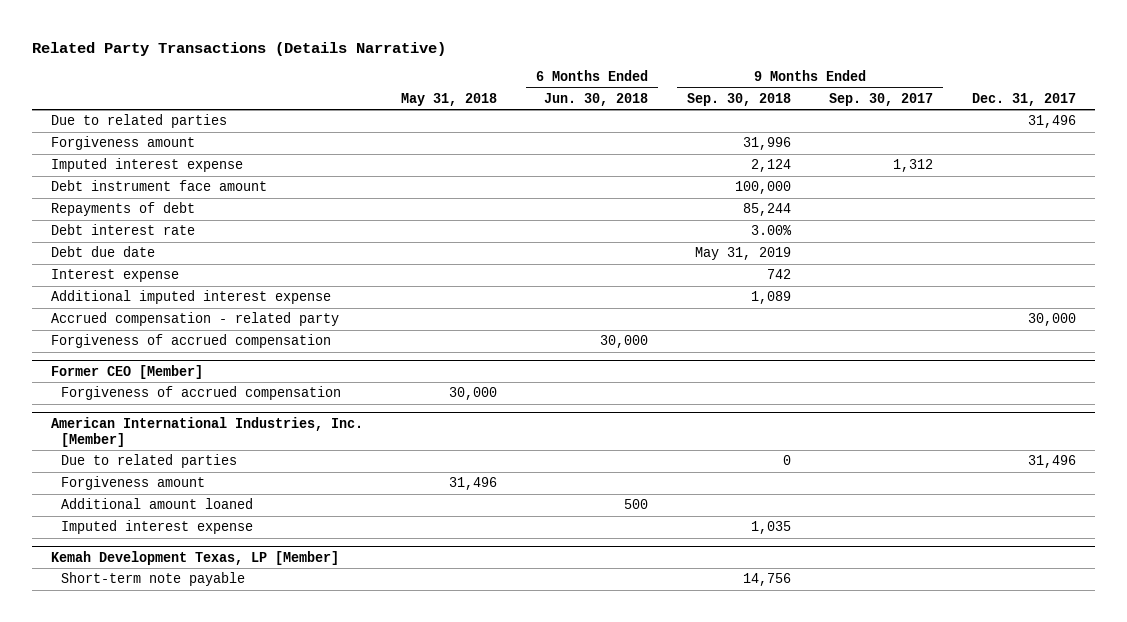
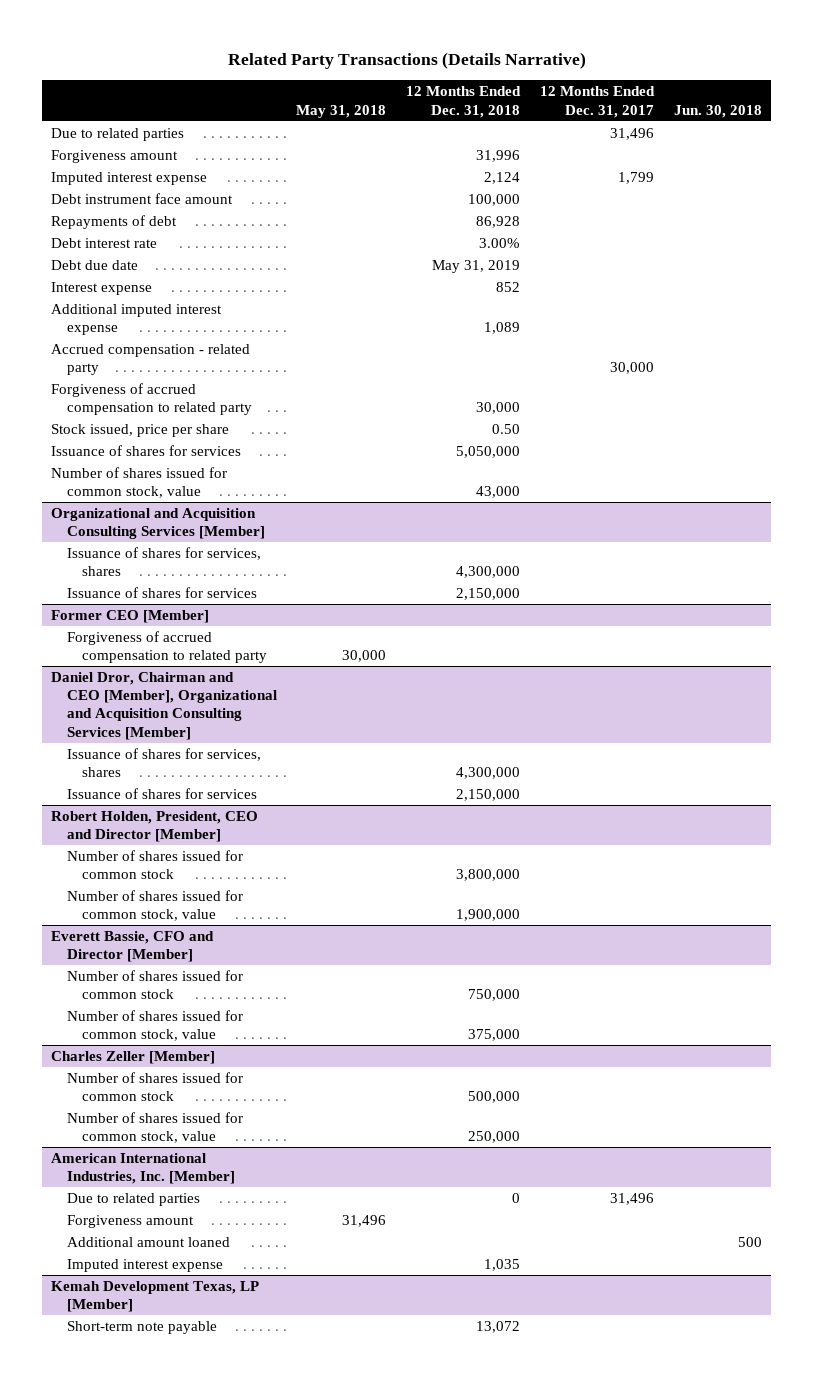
- | May 31, 2018 | 6 Months Ended Jun. 30, 2018 | 9 Months Ended Sep. 30, 2018 | 9 Months Ended Sep. 30, 2017 | Dec. 31, 2017
+ | May 31, 2018 | 12 Months Ended Dec. 31, 2018 | 12 Months Ended Dec. 31, 2017 | Jun. 30, 2018
- Forgiveness of accrued compensation | | 30,000 | | |
+ Forgiveness of accrued compensation to related party | | 30,000 | |
+ Stock issued, price per share | | 0.50 | |
+ Issuance of shares for services | | 5,050,000 | |
+ Number of shares issued for common stock, value | | 43,000 | |
+ Organizational and Acquisition Consulting Services [Member]
+ Issuance of shares for services, shares | | 4,300,000 | |
+ Issuance of shares for services | | 2,150,000 | |
@ Former CEO [Member]
- Forgiveness of accrued compensation | 30,000 | | | |
+ Forgiveness of accrued compensation to related party | 30,000 | | |
+ Daniel Dror, Chairman and CEO [Member], Organizational and Acquisition Consulting Services [Member]
+ Issuance of shares for services, shares | | 4,300,000 | |
+ Issuance of shares for services | | 2,150,000 | |
+ Robert Holden, President, CEO and Director [Member]
+ Number of shares issued for common stock | | 3,800,000 | |
+ Number of shares issued for common stock, value | | 1,900,000 | |
+ Everett Bassie, CFO and Director [Member]
+ Number of shares issued for common stock | | 750,000 | |
+ Number of shares issued for common stock, value | | 375,000 | |
+ Charles Zeller [Member]
+ Number of shares issued for common stock | | 500,000 | |
+ Number of shares issued for common stock, value | | 250,000 | |

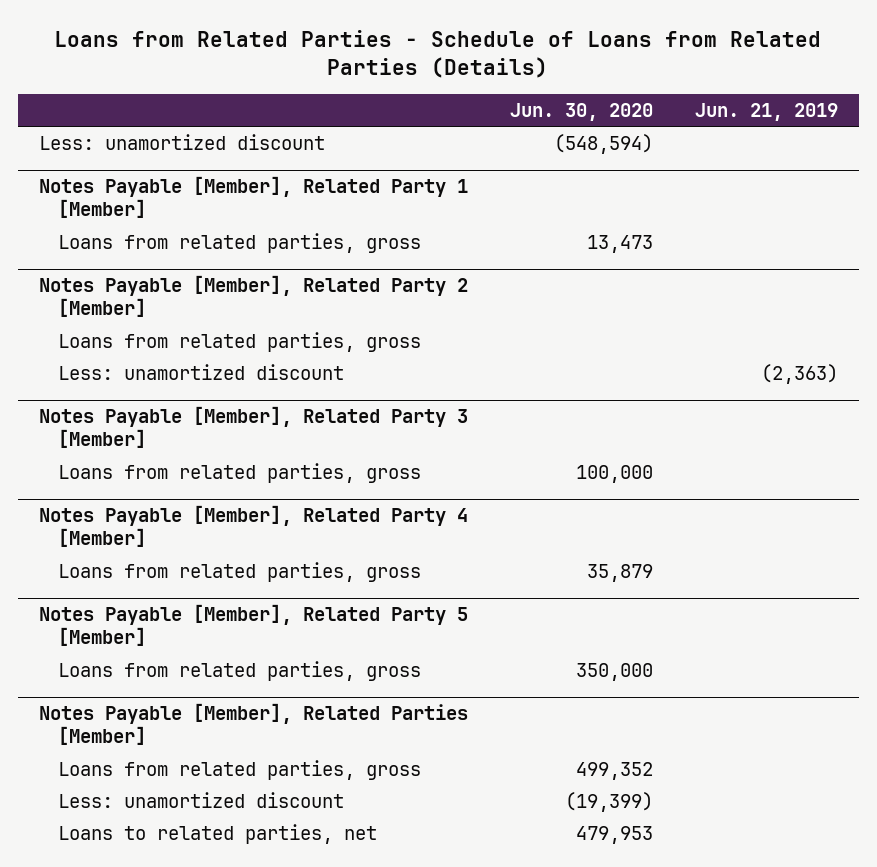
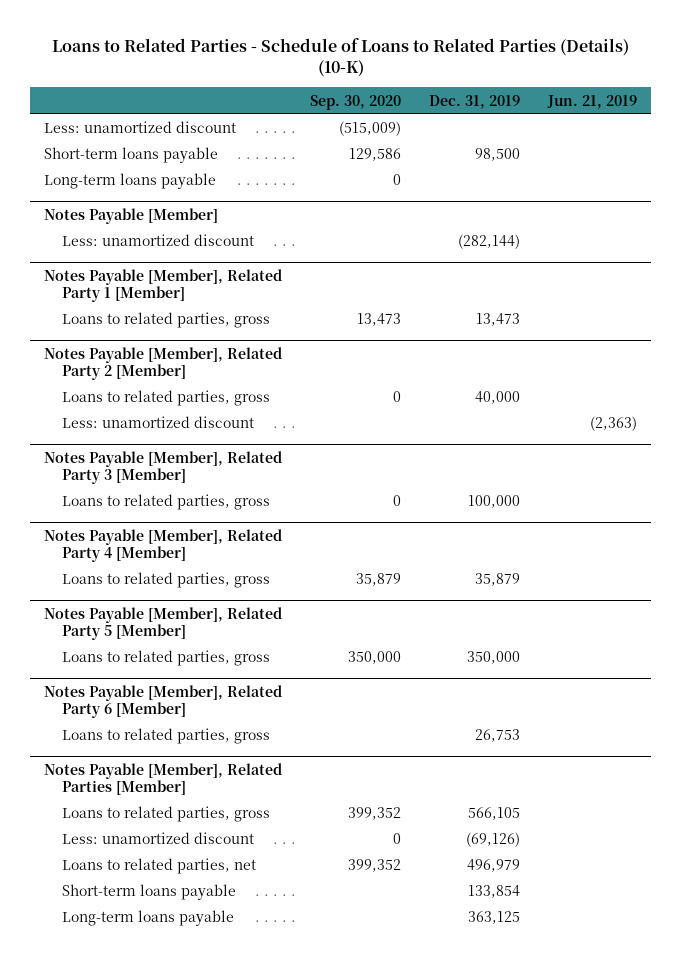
- Loans from Related Parties - Schedule of Loans from Related Parties (Details)
+ Loans to Related Parties - Schedule of Loans to Related Parties (Details) (10-K)
- | Jun. 30, 2020 | Jun. 21, 2019
+ | Sep. 30, 2020 | Dec. 31, 2019 | Jun. 21, 2019
+ Short-term loans payable | 129,586 | 98,500 |
+ Long-term loans payable | 0 | |
+ Notes Payable [Member]
+ Less: unamortized discount | | (282,144) |
@ Notes Payable [Member], Related Party 1 [Member]
- Loans from related parties, gross | 13,473 |
+ Loans to related parties, gross | 13,473 | 13,473 |
@ Notes Payable [Member], Related Party 2 [Member]
- Loans from related parties, gross
+ Loans to related parties, gross | 0 | 40,000 |
@ Notes Payable [Member], Related Party 3 [Member]
- Loans from related parties, gross | 100,000 |
+ Loans to related parties, gross | 0 | 100,000 |
@ Notes Payable [Member], Related Party 4 [Member]
- Loans from related parties, gross | 35,879 |
+ Loans to related parties, gross | 35,879 | 35,879 |
@ Notes Payable [Member], Related Party 5 [Member]
- Loans from related parties, gross | 350,000 |
+ Loans to related parties, gross | 350,000 | 350,000 |
+ Notes Payable [Member], Related Party 6 [Member]
+ Loans to related parties, gross | | 26,753 |
@ Notes Payable [Member], Related Parties [Member]
- Loans from related parties, gross | 499,352 |
+ Loans to related parties, gross | 399,352 | 566,105 |
+ Short-term loans payable | | 133,854 |
+ Long-term loans payable | | 363,125 |

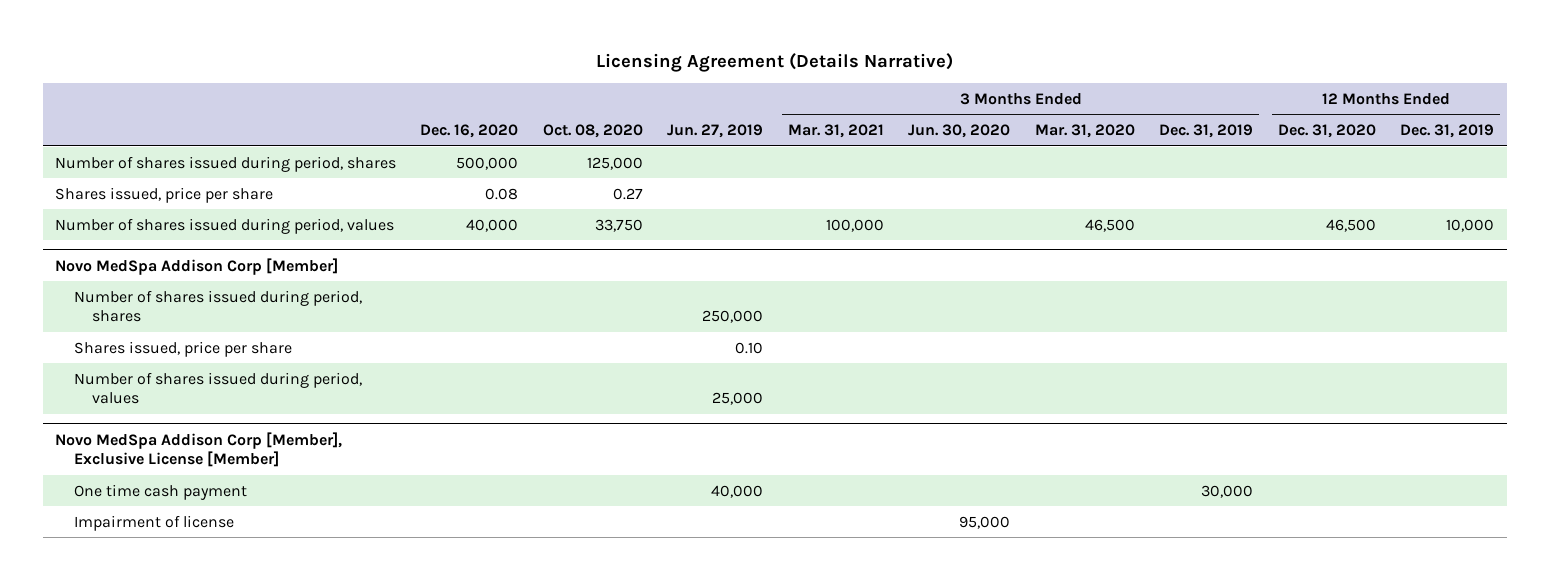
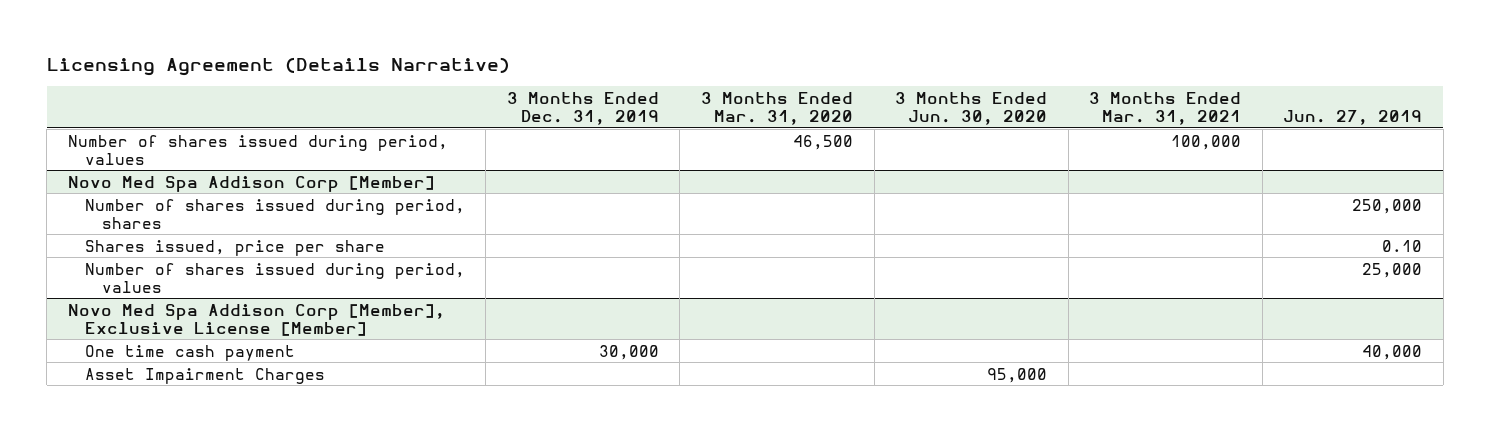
- | Dec. 16, 2020 | Oct. 08, 2020 | Jun. 27, 2019 | 3 Months Ended Mar. 31, 2021 | 3 Months Ended Jun. 30, 2020 | 3 Months Ended Mar. 31, 2020 | 3 Months Ended Dec. 31, 2019 | 12 Months Ended Dec. 31, 2020 | 12 Months Ended Dec. 31, 2019
+ | 3 Months Ended Dec. 31, 2019 | 3 Months Ended Mar. 31, 2020 | 3 Months Ended Jun. 30, 2020 | 3 Months Ended Mar. 31, 2021 | Jun. 27, 2019
- Number of shares issued during period, shares | 500,000 | 125,000 | | | | | | |
- Shares issued, price per share | 0.08 | 0.27 | | | | | | |
- Novo MedSpa Addison Corp [Member]
+ Novo Med Spa Addison Corp [Member]
- Novo MedSpa Addison Corp [Member], Exclusive License [Member]
+ Novo Med Spa Addison Corp [Member], Exclusive License [Member]
- Impairment of license | | | | | 95,000 | | | |
+ Asset Impairment Charges | | | 95,000 | |

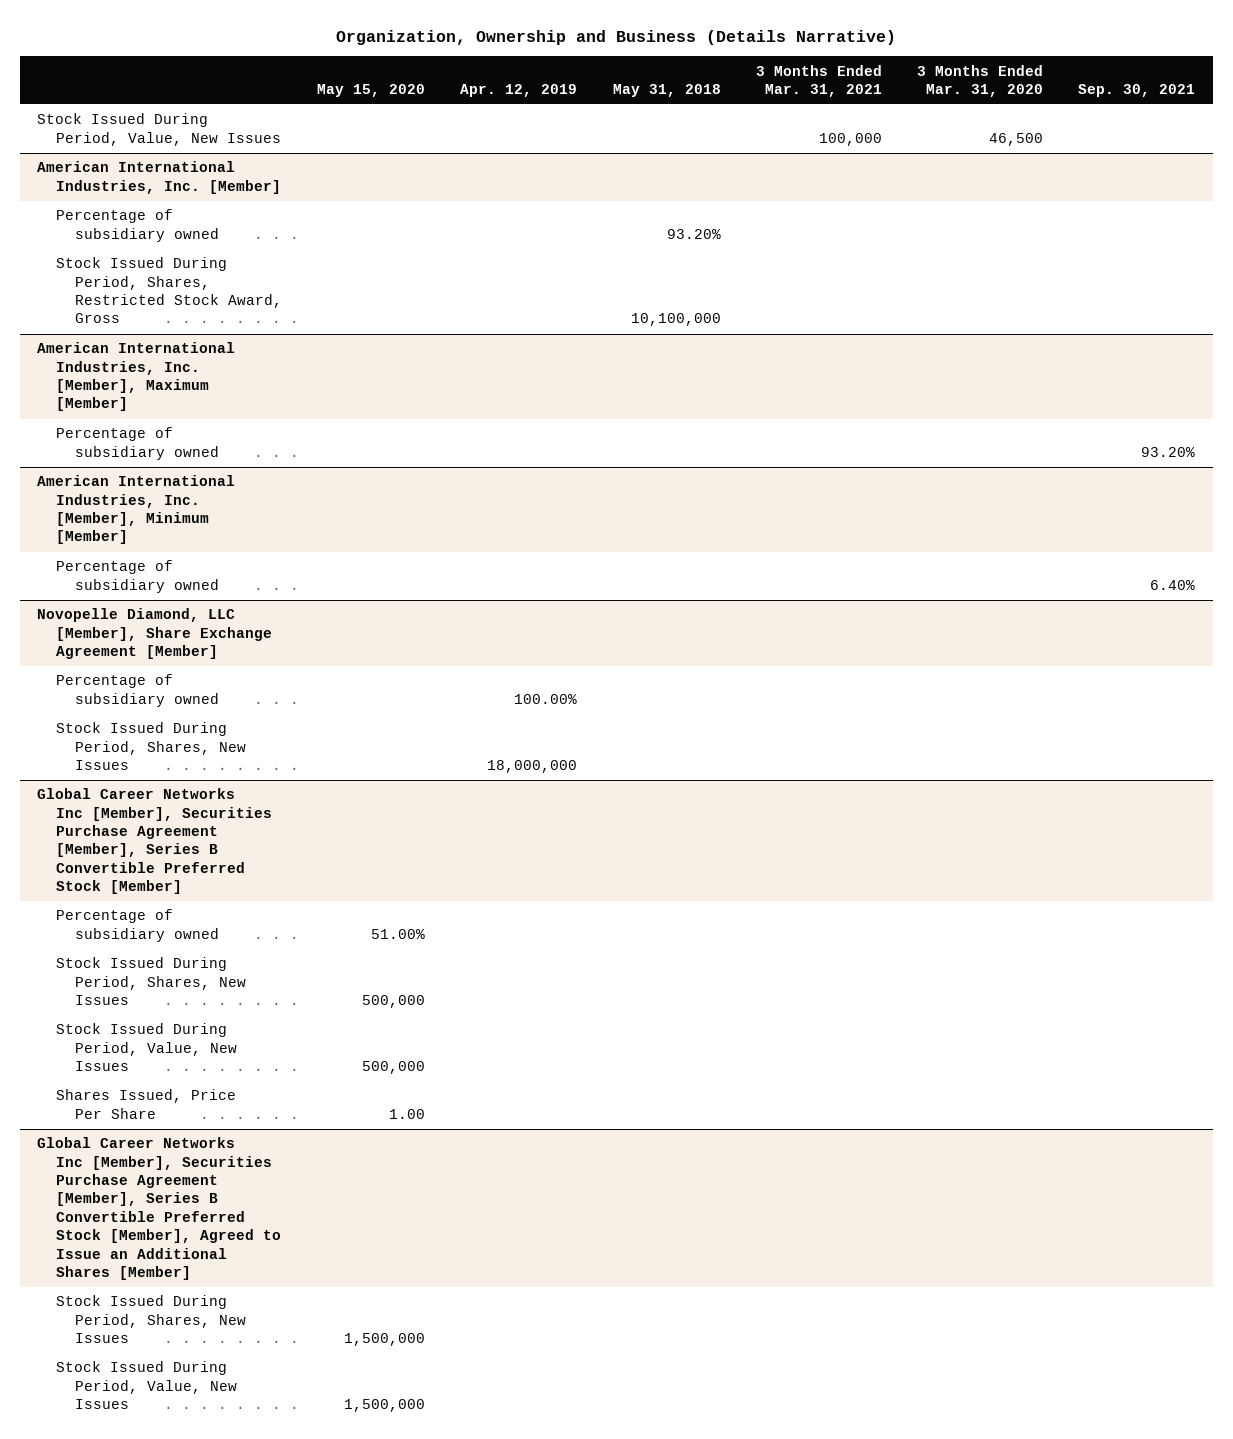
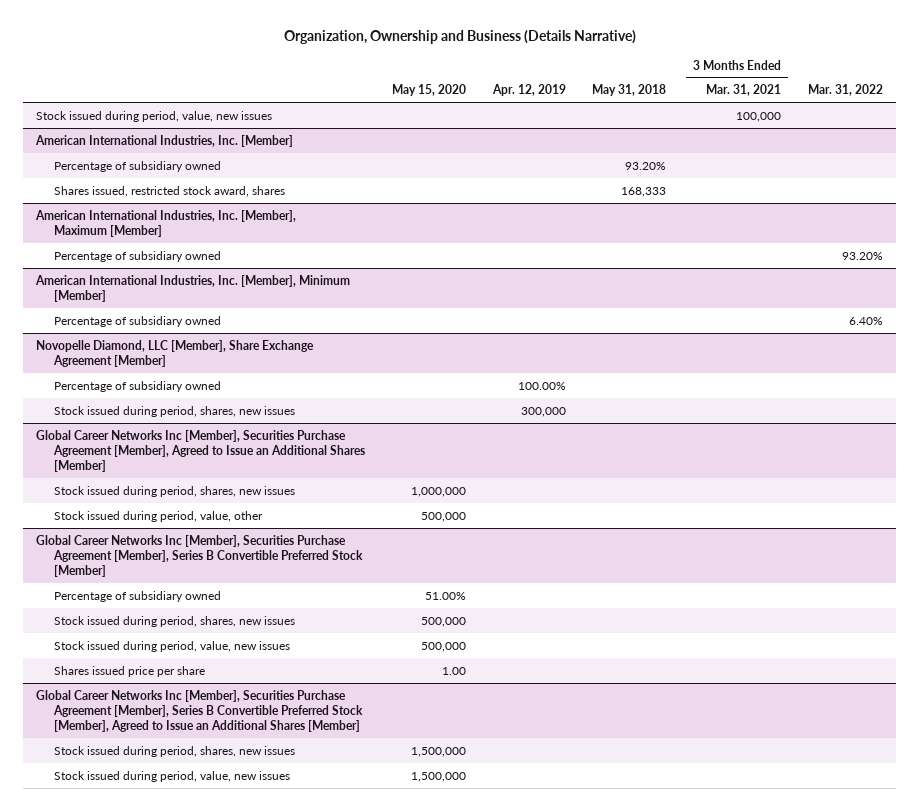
- | May 15, 2020 | Apr. 12, 2019 | May 31, 2018 | 3 Months Ended Mar. 31, 2021 | 3 Months Ended Mar. 31, 2020 | Sep. 30, 2021
+ | May 15, 2020 | Apr. 12, 2019 | May 31, 2018 | 3 Months Ended Mar. 31, 2021 | Mar. 31, 2022
- Stock Issued During Period, Value, New Issues | | | | 100,000 | 46,500 |
+ Stock issued during period, value, new issues | | | | 100,000 |
@ American International Industries, Inc. [Member]
- Stock Issued During Period, Shares, Restricted Stock Award, Gross | | | 10,100,000 | | |
+ Shares issued, restricted stock award, shares | | | 168,333 | |
@ Novopelle Diamond, LLC [Member], Share Exchange Agreement [Member]
- Stock Issued During Period, Shares, New Issues | | 18,000,000 | | | |
+ Stock issued during period, shares, new issues | | 300,000 | | |
+ Global Career Networks Inc [Member], Securities Purchase Agreement [Member], Agreed to Issue an Additional Shares [Member]
+ Stock issued during period, shares, new issues | 1,000,000 | | | |
+ Stock issued during period, value, other | 500,000 | | | |
@ Global Career Networks Inc [Member], Securities Purchase Agreement [Member], Series B Convertible Preferred Stock [Member]
- Stock Issued During Period, Shares, New Issues | 500,000 | | | | |
- Stock Issued During Period, Value, New Issues | 500,000 | | | | |
- Shares Issued, Price Per Share | 1.00 | | | | |
+ Stock issued during period, shares, new issues | 500,000 | | | |
+ Stock issued during period, value, new issues | 500,000 | | | |
+ Shares issued price per share | 1.00 | | | |
@ Global Career Networks Inc [Member], Securities Purchase Agreement [Member], Series B Convertible Preferred Stock [Member], Agreed to Issue an Additional Shares [Member]
- Stock Issued During Period, Shares, New Issues | 1,500,000 | | | | |
- Stock Issued During Period, Value, New Issues | 1,500,000 | | | | |
+ Stock issued during period, shares, new issues | 1,500,000 | | | |
+ Stock issued during period, value, new issues | 1,500,000 | | | |

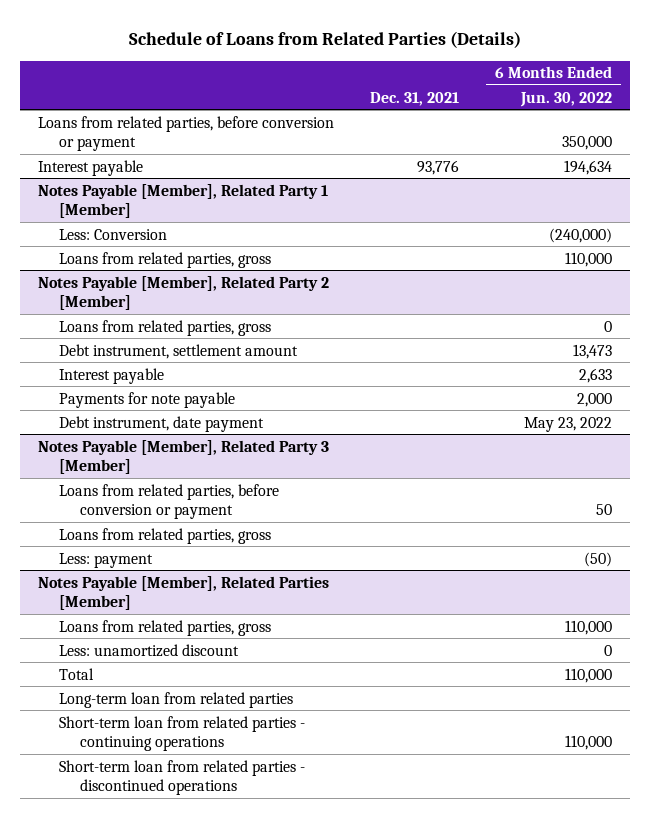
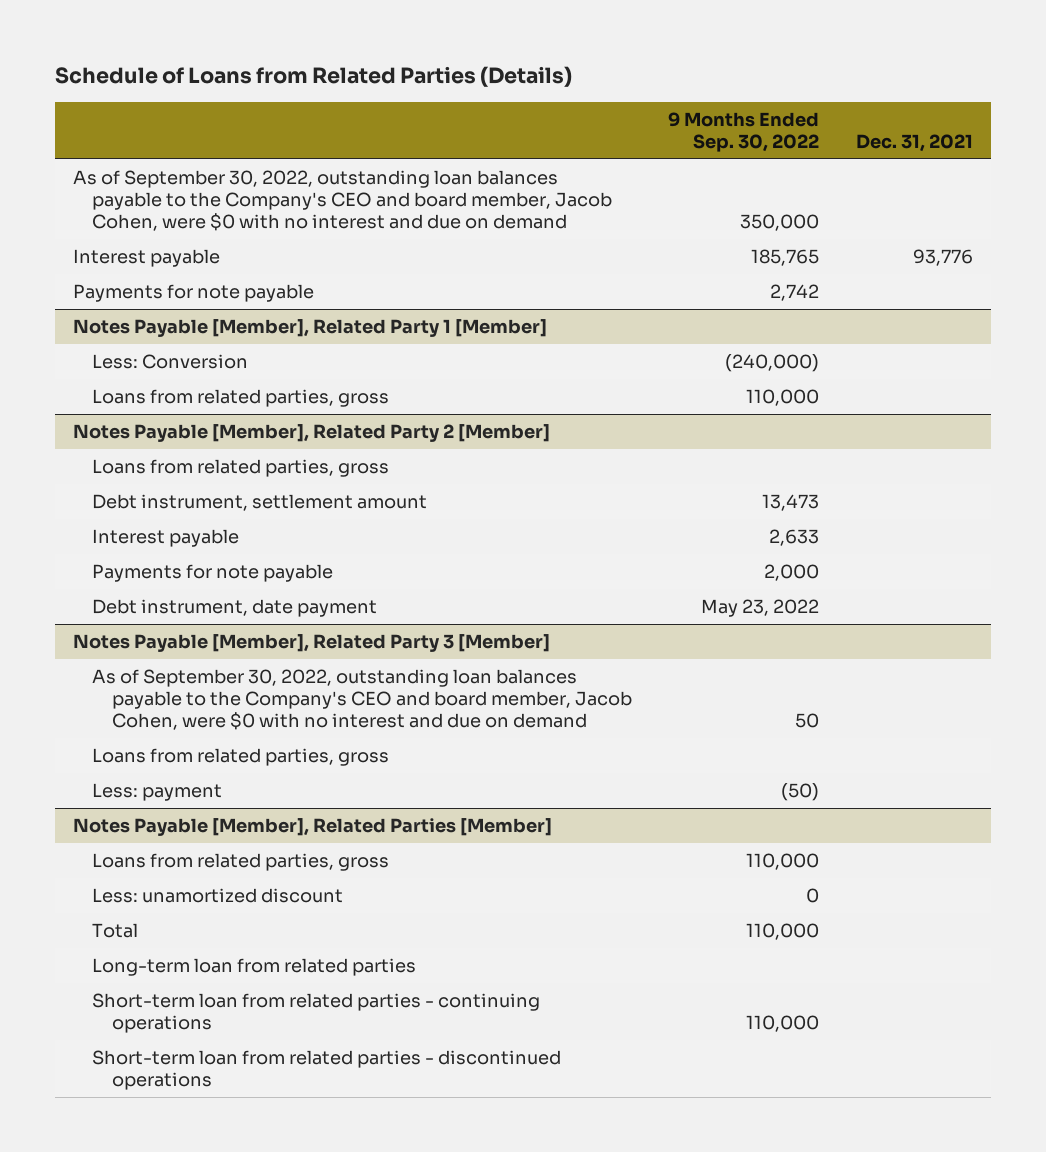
- | Dec. 31, 2021 | 6 Months Ended Jun. 30, 2022
+ | 9 Months Ended Sep. 30, 2022 | Dec. 31, 2021
- Loans from related parties, before conversion or payment | | 350,000
+ As of September 30, 2022, outstanding loan balances payable to the Company's CEO and board member, Jacob Cohen, were $0 with no interest and due on demand | 350,000 |
+ Payments for note payable | 2,742 |
@ Notes Payable [Member], Related Party 3 [Member]
- Loans from related parties, before conversion or payment | | 50
+ As of September 30, 2022, outstanding loan balances payable to the Company's CEO and board member, Jacob Cohen, were $0 with no interest and due on demand | 50 |

